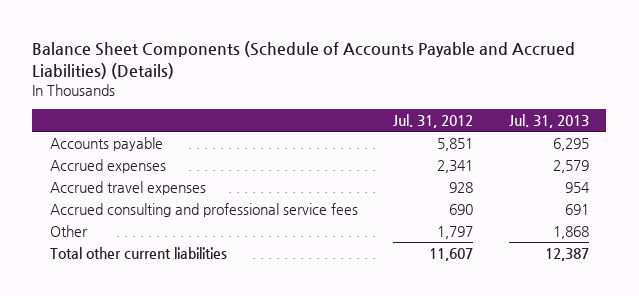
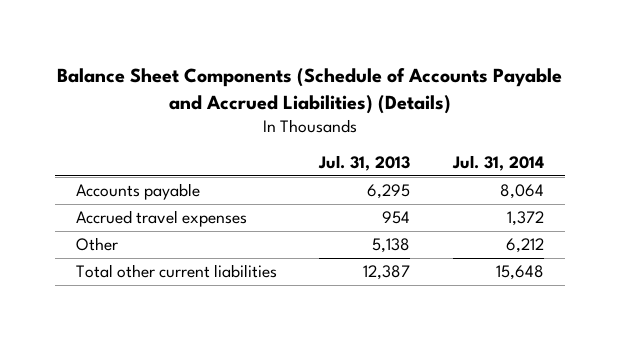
- | Jul. 31, 2012 | Jul. 31, 2013
+ | Jul. 31, 2013 | Jul. 31, 2014
- Accrued expenses | 2,341 | 2,579
- Accrued consulting and professional service fees | 690 | 691
- Other | 1,797 | 1,868
+ Other | 5,138 | 6,212

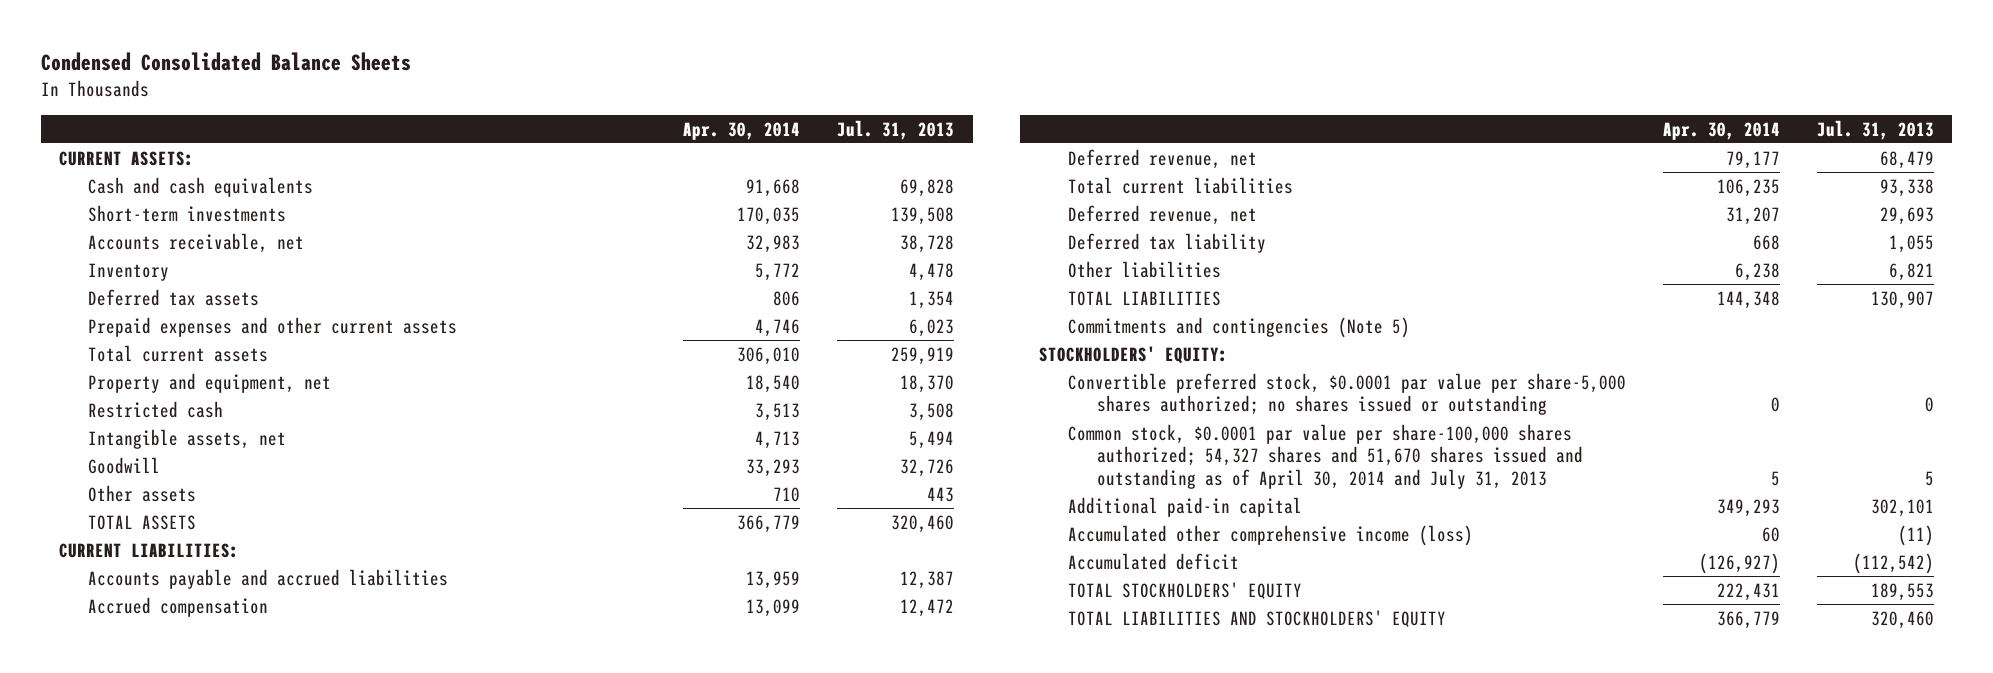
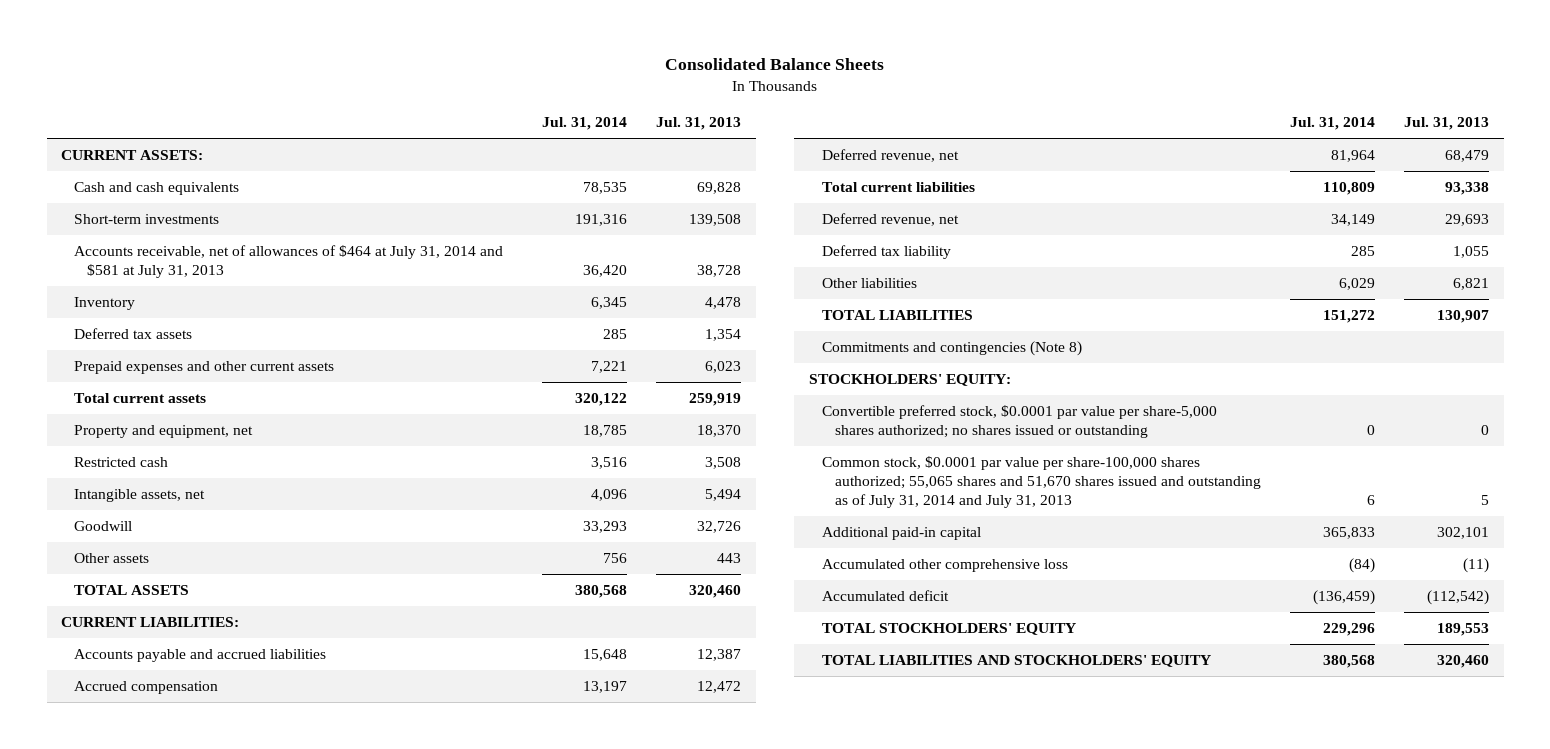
- Condensed Consolidated Balance Sheets
+ Consolidated Balance Sheets
- | Apr. 30, 2014 | Jul. 31, 2013
+ | Jul. 31, 2014 | Jul. 31, 2013
- Accounts receivable, net | 32,983 | 38,728
+ Accounts receivable, net of allowances of $464 at July 31, 2014 and $581 at July 31, 2013 | 36,420 | 38,728
- Commitments and contingencies (Note 5)
+ Commitments and contingencies (Note 8)
- Common stock, $0.0001 par value per share-100,000 shares authorized; 54,327 shares and 51,670 shares issued and outstanding as of April 30, 2014 and July 31, 2013 | 5 | 5
+ Common stock, $0.0001 par value per share-100,000 shares authorized; 55,065 shares and 51,670 shares issued and outstanding as of July 31, 2014 and July 31, 2013 | 6 | 5
- Accumulated other comprehensive income (loss) | 60 | (11)
+ Accumulated other comprehensive loss | (84) | (11)

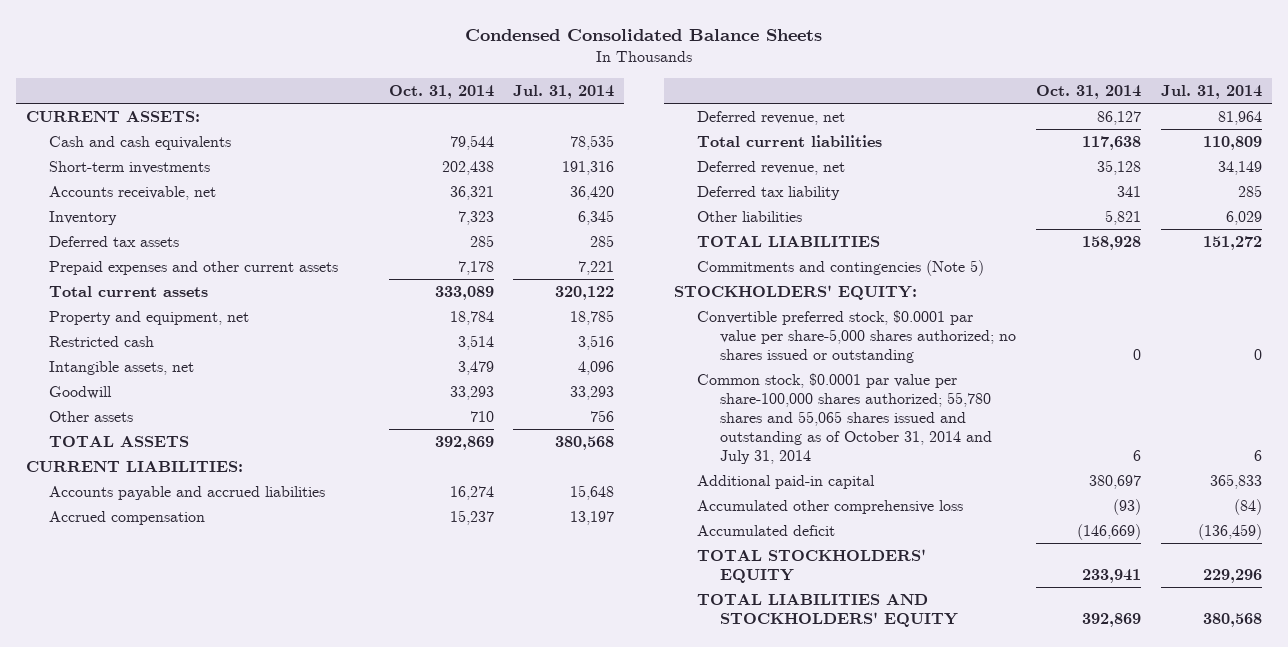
- Consolidated Balance Sheets
+ Condensed Consolidated Balance Sheets
- | Jul. 31, 2014 | Jul. 31, 2013
+ | Oct. 31, 2014 | Jul. 31, 2014
- Accounts receivable, net of allowances of $464 at July 31, 2014 and $581 at July 31, 2013 | 36,420 | 38,728
+ Accounts receivable, net | 36,321 | 36,420
- Commitments and contingencies (Note 8)
+ Commitments and contingencies (Note 5)
- Common stock, $0.0001 par value per share-100,000 shares authorized; 55,065 shares and 51,670 shares issued and outstanding as of July 31, 2014 and July 31, 2013 | 6 | 5
+ Common stock, $0.0001 par value per share-100,000 shares authorized; 55,780 shares and 55,065 shares issued and outstanding as of October 31, 2014 and July 31, 2014 | 6 | 6

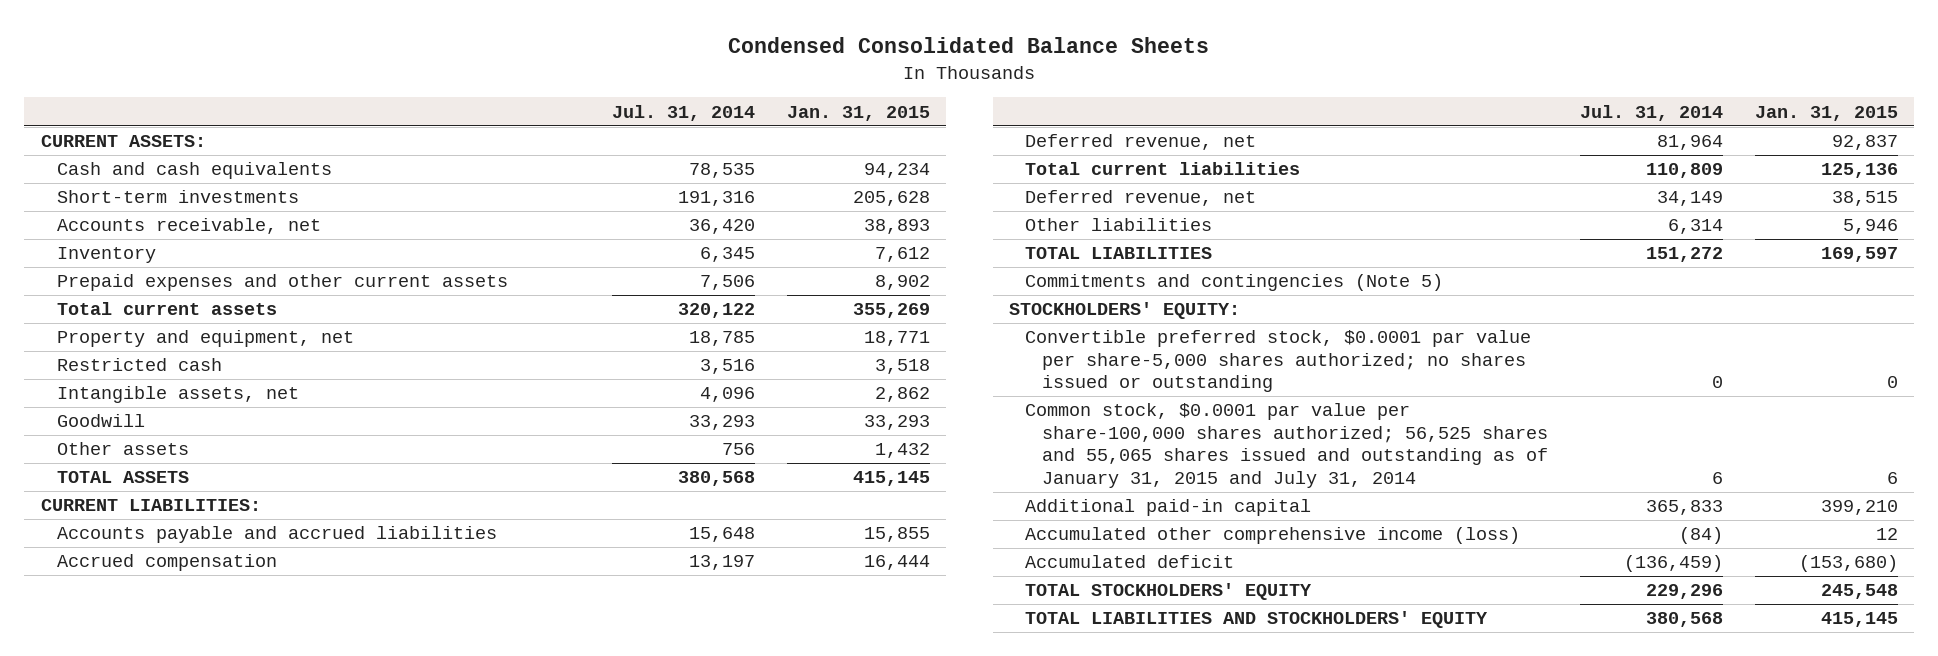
- | Oct. 31, 2014 | Jul. 31, 2014
+ | Jul. 31, 2014 | Jan. 31, 2015
- Deferred tax assets | 285 | 285
- Prepaid expenses and other current assets | 7,178 | 7,221
+ Prepaid expenses and other current assets | 7,506 | 8,902
- Deferred tax liability | 341 | 285
- Other liabilities | 5,821 | 6,029
+ Other liabilities | 6,314 | 5,946
- Common stock, $0.0001 par value per share-100,000 shares authorized; 55,780 shares and 55,065 shares issued and outstanding as of October 31, 2014 and July 31, 2014 | 6 | 6
+ Common stock, $0.0001 par value per share-100,000 shares authorized; 56,525 shares and 55,065 shares issued and outstanding as of January 31, 2015 and July 31, 2014 | 6 | 6
- Accumulated other comprehensive loss | (93) | (84)
+ Accumulated other comprehensive income (loss) | (84) | 12

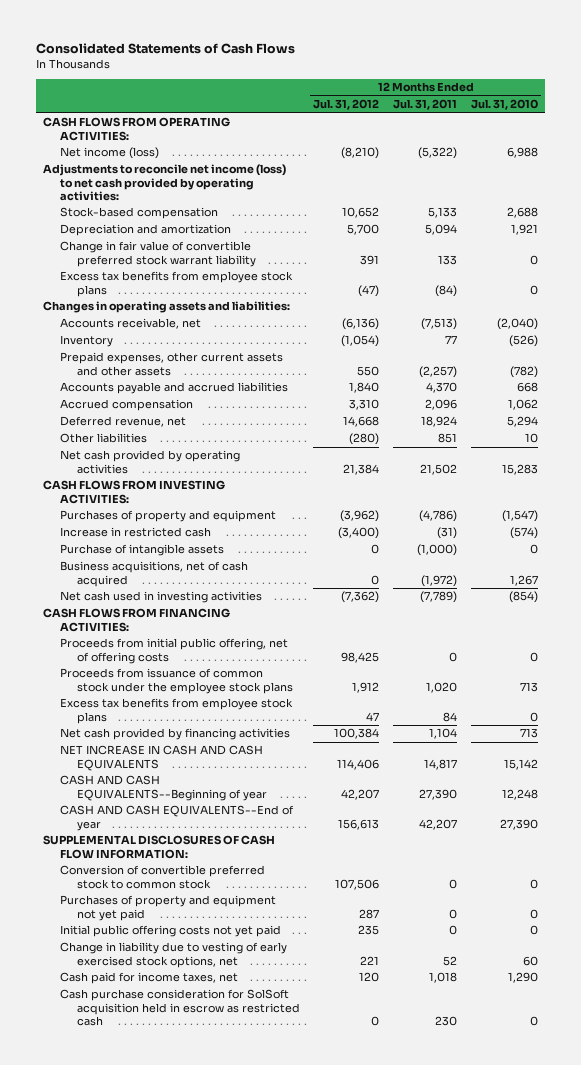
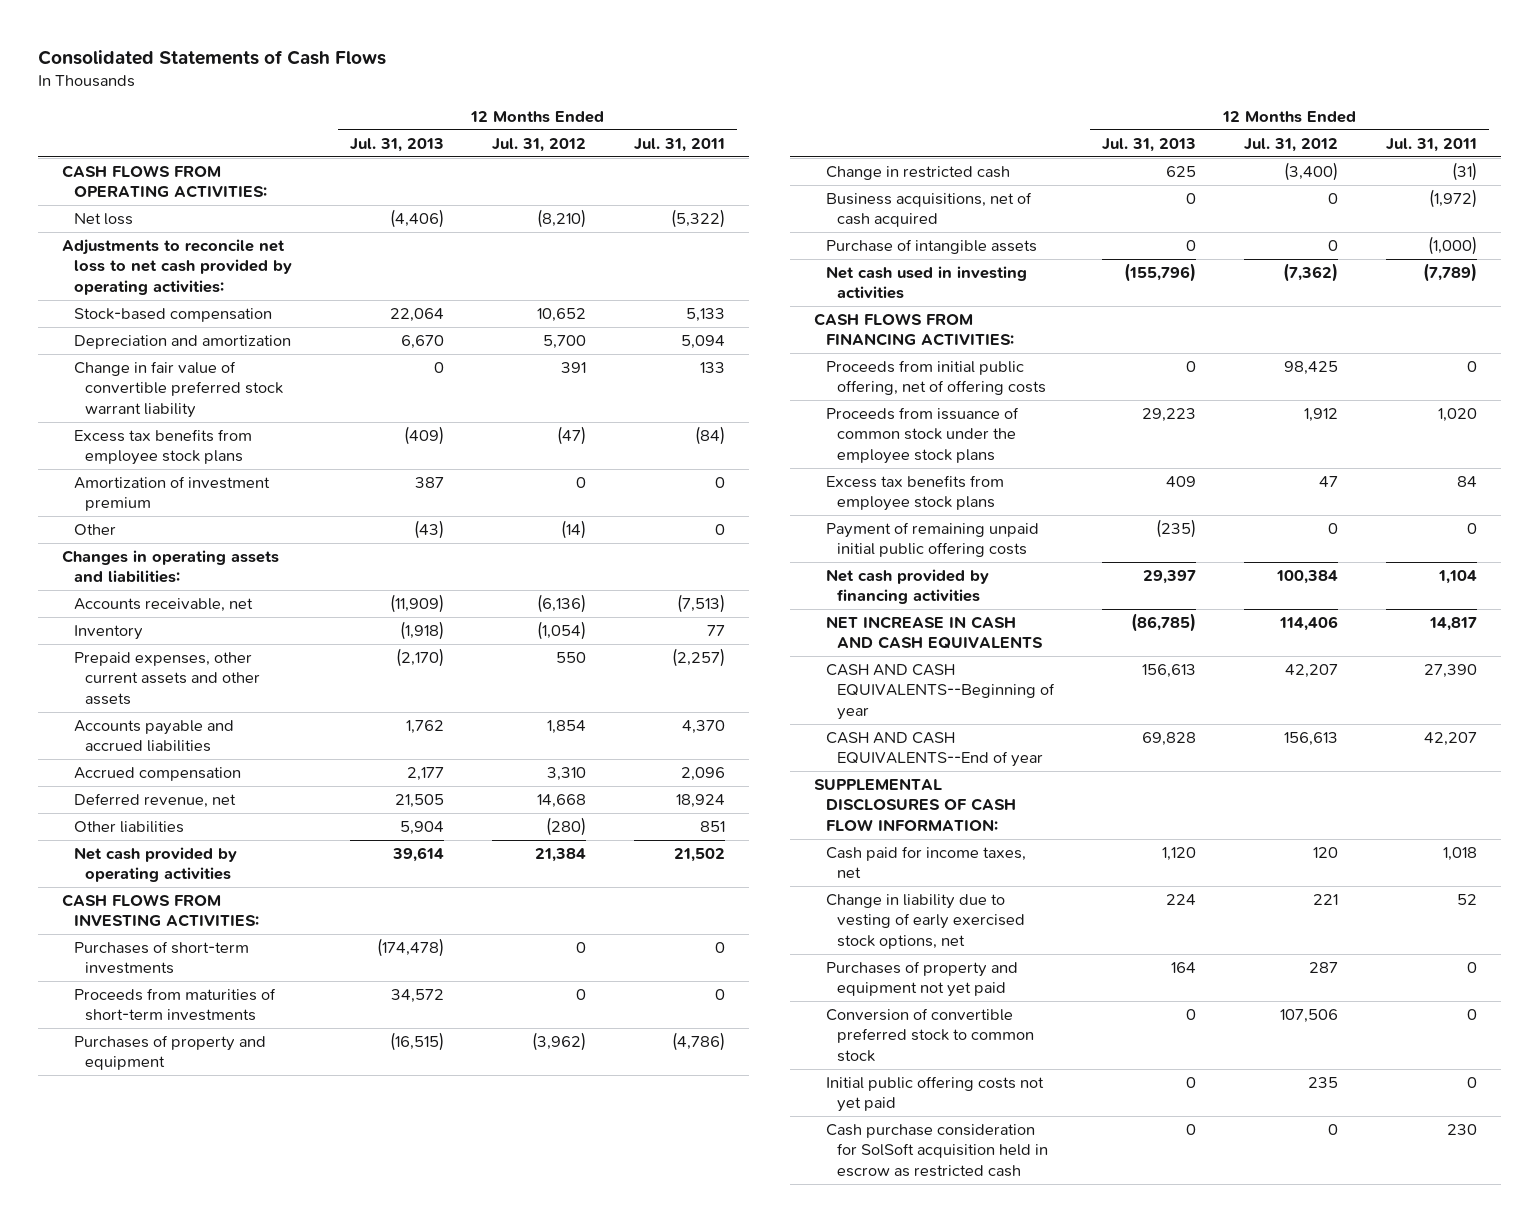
- | 12 Months Ended Jul. 31, 2012 | 12 Months Ended Jul. 31, 2011 | 12 Months Ended Jul. 31, 2010
+ | 12 Months Ended Jul. 31, 2013 | 12 Months Ended Jul. 31, 2012 | 12 Months Ended Jul. 31, 2011
- Net income (loss) | (8,210) | (5,322) | 6,988
- Adjustments to reconcile net income (loss) to net cash provided by operating activities:
+ Net loss | (4,406) | (8,210) | (5,322)
+ Adjustments to reconcile net loss to net cash provided by operating activities:
+ Amortization of investment premium | 387 | 0 | 0
+ Other | (43) | (14) | 0
- Accounts payable and accrued liabilities | 1,840 | 4,370 | 668
+ Accounts payable and accrued liabilities | 1,762 | 1,854 | 4,370
+ Purchases of short-term investments | (174,478) | 0 | 0
+ Proceeds from maturities of short-term investments | 34,572 | 0 | 0
- Increase in restricted cash | (3,400) | (31) | (574)
+ Change in restricted cash | 625 | (3,400) | (31)
moved down: Purchase of intangible assets | 0 | 0 | (1,000)
+ Payment of remaining unpaid initial public offering costs | (235) | 0 | 0
moved up: Cash paid for income taxes, net | 1,120 | 120 | 1,018
moved up: Change in liability due to vesting of early exercised stock options, net | 224 | 221 | 52
moved down: Conversion of convertible preferred stock to common stock | 0 | 107,506 | 0

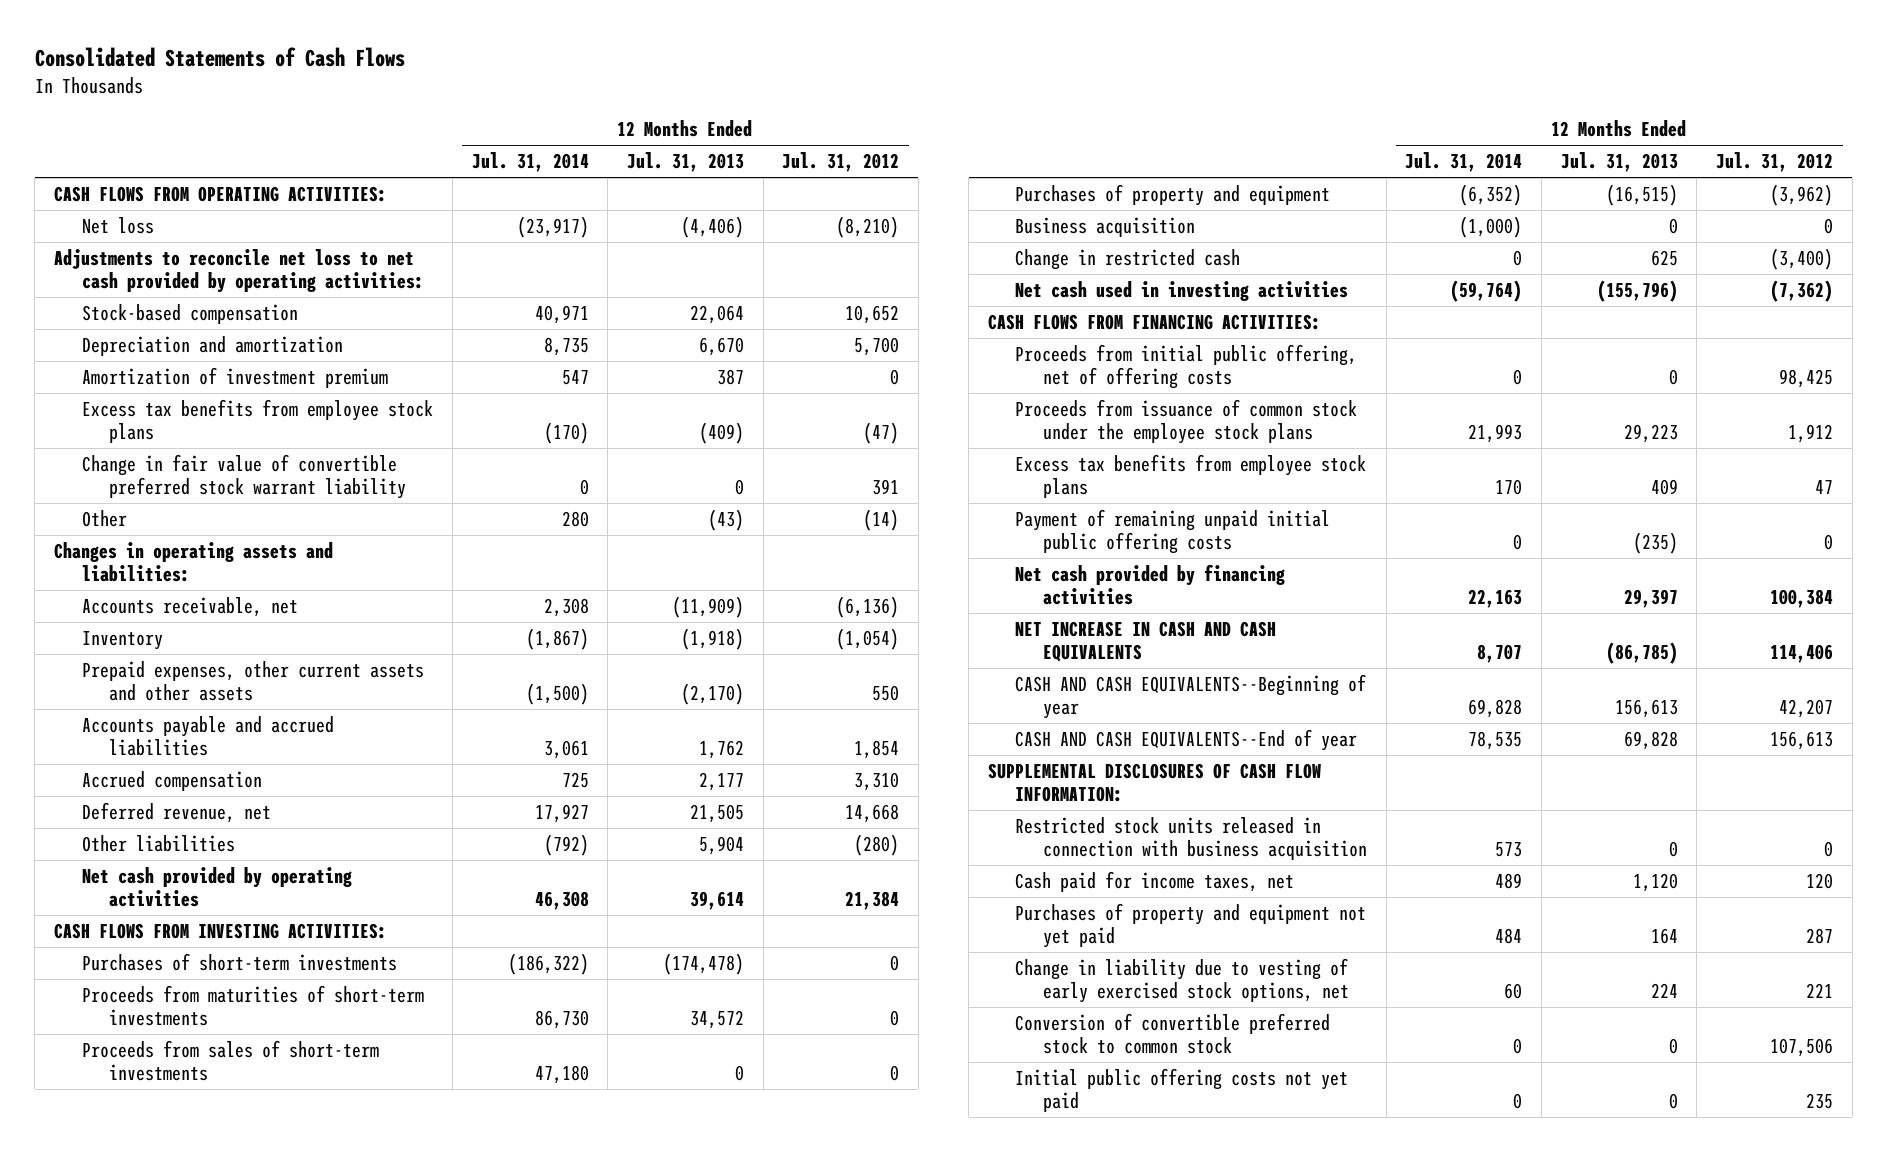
- | 12 Months Ended Jul. 31, 2013 | 12 Months Ended Jul. 31, 2012 | 12 Months Ended Jul. 31, 2011
+ | 12 Months Ended Jul. 31, 2014 | 12 Months Ended Jul. 31, 2013 | 12 Months Ended Jul. 31, 2012
moved down: Excess tax benefits from employee stock plans | (170) | (409) | (47)
moved down: Change in fair value of convertible preferred stock warrant liability | 0 | 0 | 391
+ Proceeds from sales of short-term investments | 47,180 | 0 | 0
+ Business acquisition | (1,000) | 0 | 0
- Business acquisitions, net of cash acquired | 0 | 0 | (1,972)
- Purchase of intangible assets | 0 | 0 | (1,000)
+ Restricted stock units released in connection with business acquisition | 573 | 0 | 0
moved down: Change in liability due to vesting of early exercised stock options, net | 60 | 224 | 221
- Cash purchase consideration for SolSoft acquisition held in escrow as restricted cash | 0 | 0 | 230

